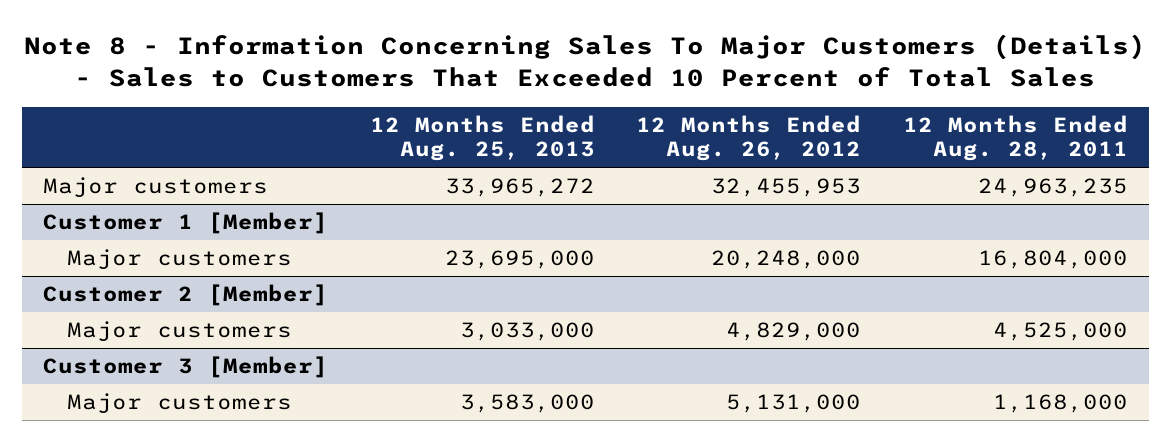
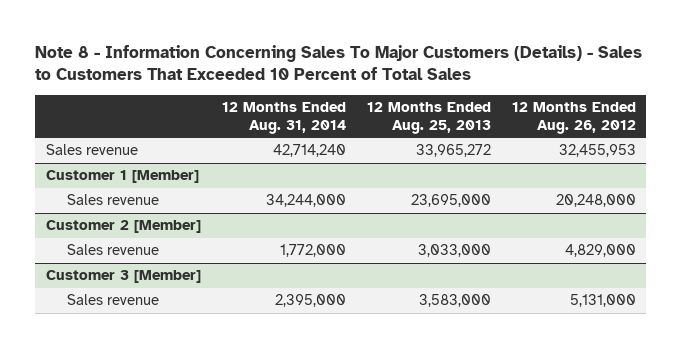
- | 12 Months Ended Aug. 25, 2013 | 12 Months Ended Aug. 26, 2012 | 12 Months Ended Aug. 28, 2011
+ | 12 Months Ended Aug. 31, 2014 | 12 Months Ended Aug. 25, 2013 | 12 Months Ended Aug. 26, 2012
- Major customers | 33,965,272 | 32,455,953 | 24,963,235
+ Sales revenue | 42,714,240 | 33,965,272 | 32,455,953
@ Customer 1 [Member]
- Major customers | 23,695,000 | 20,248,000 | 16,804,000
+ Sales revenue | 34,244,000 | 23,695,000 | 20,248,000
@ Customer 2 [Member]
- Major customers | 3,033,000 | 4,829,000 | 4,525,000
+ Sales revenue | 1,772,000 | 3,033,000 | 4,829,000
@ Customer 3 [Member]
- Major customers | 3,583,000 | 5,131,000 | 1,168,000
+ Sales revenue | 2,395,000 | 3,583,000 | 5,131,000

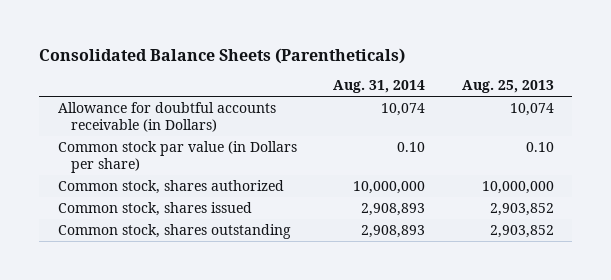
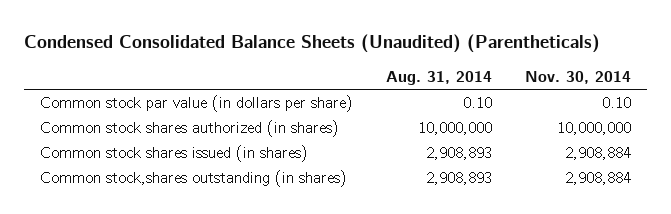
- Consolidated Balance Sheets (Parentheticals)
+ Condensed Consolidated Balance Sheets (Unaudited) (Parentheticals)
- | Aug. 31, 2014 | Aug. 25, 2013
+ | Aug. 31, 2014 | Nov. 30, 2014
- Allowance for doubtful accounts receivable (in Dollars) | 10,074 | 10,074
- Common stock par value (in Dollars per share) | 0.10 | 0.10
- Common stock, shares authorized | 10,000,000 | 10,000,000
- Common stock, shares issued | 2,908,893 | 2,903,852
- Common stock, shares outstanding | 2,908,893 | 2,903,852
+ Common stock par value (in dollars per share) | 0.10 | 0.10
+ Common stock shares authorized (in shares) | 10,000,000 | 10,000,000
+ Common stock shares issued (in shares) | 2,908,893 | 2,908,884
+ Common stock,shares outstanding (in shares) | 2,908,893 | 2,908,884

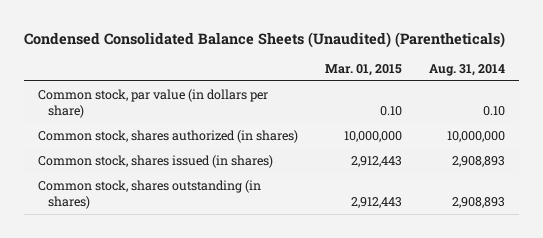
- | Aug. 31, 2014 | Nov. 30, 2014
+ | Mar. 01, 2015 | Aug. 31, 2014
- Common stock par value (in dollars per share) | 0.10 | 0.10
- Common stock shares authorized (in shares) | 10,000,000 | 10,000,000
- Common stock shares issued (in shares) | 2,908,893 | 2,908,884
- Common stock,shares outstanding (in shares) | 2,908,893 | 2,908,884
+ Common stock, par value (in dollars per share) | 0.10 | 0.10
+ Common stock, shares authorized (in shares) | 10,000,000 | 10,000,000
+ Common stock, shares issued (in shares) | 2,912,443 | 2,908,893
+ Common stock, shares outstanding (in shares) | 2,912,443 | 2,908,893

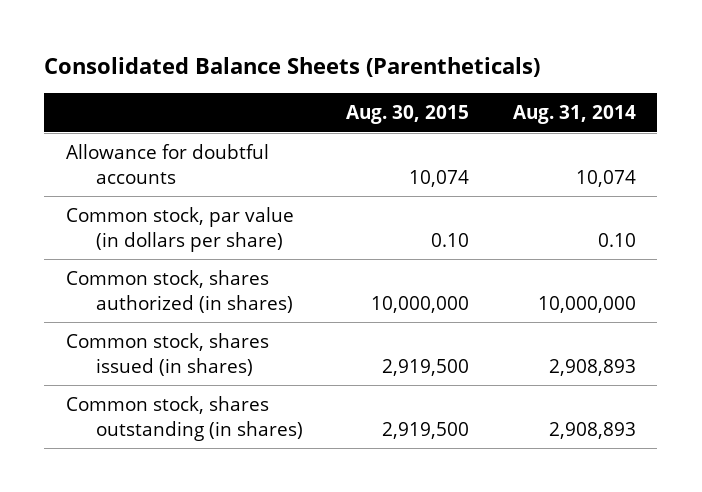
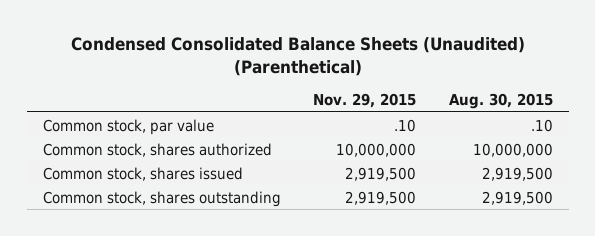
- Consolidated Balance Sheets (Parentheticals)
+ Condensed Consolidated Balance Sheets (Unaudited) (Parenthetical)
- | Aug. 30, 2015 | Aug. 31, 2014
+ | Nov. 29, 2015 | Aug. 30, 2015
- Allowance for doubtful accounts | 10,074 | 10,074
- Common stock, par value (in dollars per share) | 0.10 | 0.10
- Common stock, shares authorized (in shares) | 10,000,000 | 10,000,000
- Common stock, shares issued (in shares) | 2,919,500 | 2,908,893
- Common stock, shares outstanding (in shares) | 2,919,500 | 2,908,893
+ Common stock, par value | .10 | .10
+ Common stock, shares authorized | 10,000,000 | 10,000,000
+ Common stock, shares issued | 2,919,500 | 2,919,500
+ Common stock, shares outstanding | 2,919,500 | 2,919,500

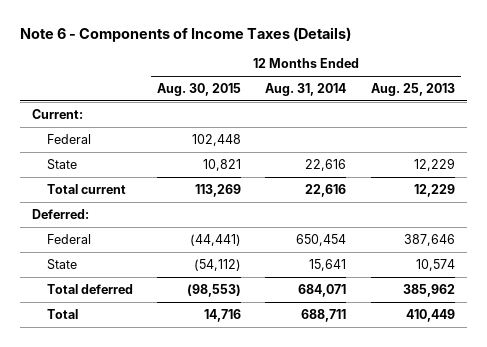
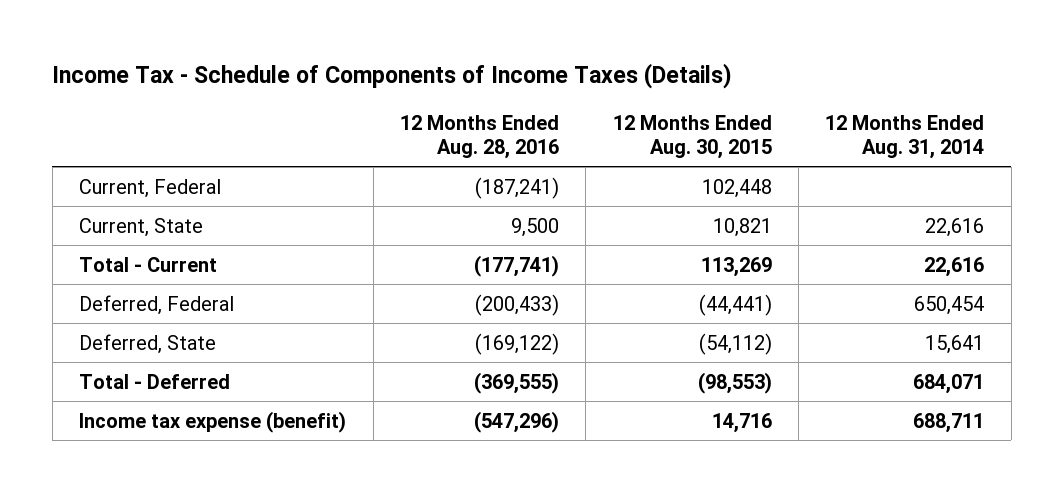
- Note 6 - Components of Income Taxes (Details)
+ Income Tax - Schedule of Components of Income Taxes (Details)
- | 12 Months Ended Aug. 30, 2015 | 12 Months Ended Aug. 31, 2014 | 12 Months Ended Aug. 25, 2013
+ | 12 Months Ended Aug. 28, 2016 | 12 Months Ended Aug. 30, 2015 | 12 Months Ended Aug. 31, 2014
- Current:
- Federal | 102,448 | |
- State | 10,821 | 22,616 | 12,229
- Total current | 113,269 | 22,616 | 12,229
- Deferred:
- Federal | (44,441) | 650,454 | 387,646
- State | (54,112) | 15,641 | 10,574
- Total deferred | (98,553) | 684,071 | 385,962
- Total | 14,716 | 688,711 | 410,449
+ Current, Federal | (187,241) | 102,448 |
+ Current, State | 9,500 | 10,821 | 22,616
+ Total - Current | (177,741) | 113,269 | 22,616
+ Deferred, Federal | (200,433) | (44,441) | 650,454
+ Deferred, State | (169,122) | (54,112) | 15,641
+ Total - Deferred | (369,555) | (98,553) | 684,071
+ Income tax expense (benefit) | (547,296) | 14,716 | 688,711

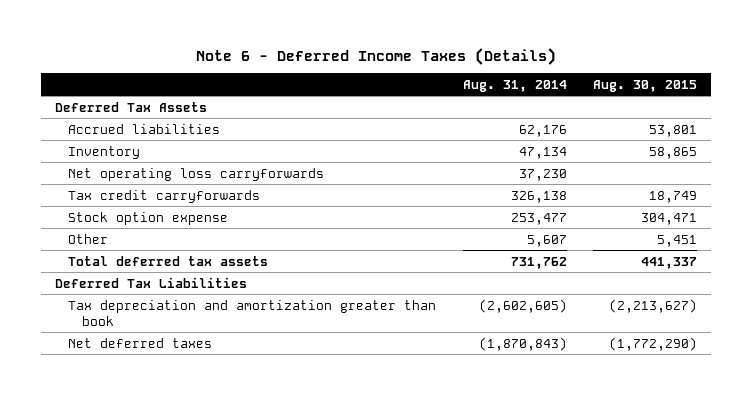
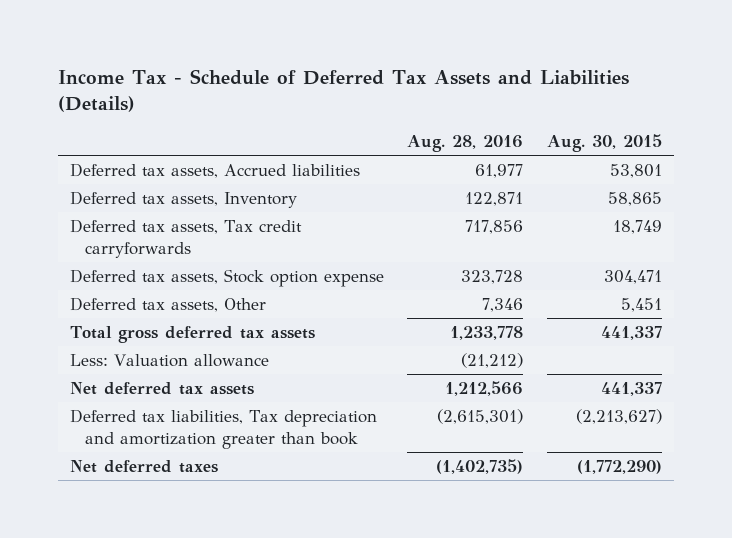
- Note 6 - Deferred Income Taxes (Details)
+ Income Tax - Schedule of Deferred Tax Assets and Liabilities (Details)
- | Aug. 31, 2014 | Aug. 30, 2015
+ | Aug. 28, 2016 | Aug. 30, 2015
- Deferred Tax Assets
- Accrued liabilities | 62,176 | 53,801
- Inventory | 47,134 | 58,865
- Net operating loss carryforwards | 37,230 |
- Tax credit carryforwards | 326,138 | 18,749
- Stock option expense | 253,477 | 304,471
- Other | 5,607 | 5,451
- Total deferred tax assets | 731,762 | 441,337
- Deferred Tax Liabilities
- Tax depreciation and amortization greater than book | (2,602,605) | (2,213,627)
+ Deferred tax assets, Accrued liabilities | 61,977 | 53,801
+ Deferred tax assets, Inventory | 122,871 | 58,865
+ Deferred tax assets, Tax credit carryforwards | 717,856 | 18,749
+ Deferred tax assets, Stock option expense | 323,728 | 304,471
+ Deferred tax assets, Other | 7,346 | 5,451
+ Total gross deferred tax assets | 1,233,778 | 441,337
+ Less: Valuation allowance | (21,212) |
+ Net deferred tax assets | 1,212,566 | 441,337
+ Deferred tax liabilities, Tax depreciation and amortization greater than book | (2,615,301) | (2,213,627)

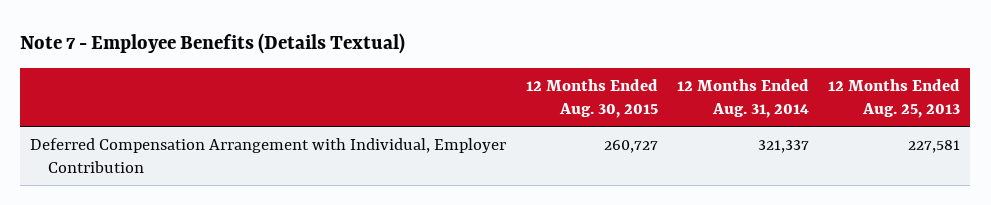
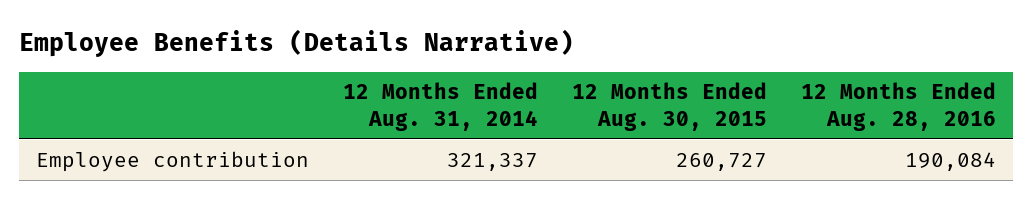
- Note 7 - Employee Benefits (Details Textual)
+ Employee Benefits (Details Narrative)
- | 12 Months Ended Aug. 30, 2015 | 12 Months Ended Aug. 31, 2014 | 12 Months Ended Aug. 25, 2013
+ | 12 Months Ended Aug. 31, 2014 | 12 Months Ended Aug. 30, 2015 | 12 Months Ended Aug. 28, 2016
- Deferred Compensation Arrangement with Individual, Employer Contribution | 260,727 | 321,337 | 227,581
+ Employee contribution | 321,337 | 260,727 | 190,084

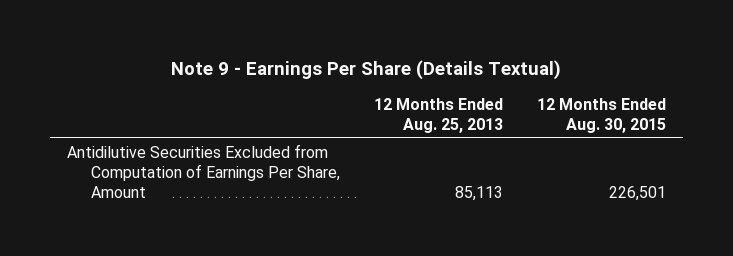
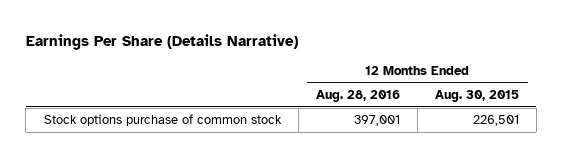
- Note 9 - Earnings Per Share (Details Textual)
+ Earnings Per Share (Details Narrative)
- | 12 Months Ended Aug. 25, 2013 | 12 Months Ended Aug. 30, 2015
+ | 12 Months Ended Aug. 28, 2016 | 12 Months Ended Aug. 30, 2015
- Antidilutive Securities Excluded from Computation of Earnings Per Share, Amount | 85,113 | 226,501
+ Stock options purchase of common stock | 397,001 | 226,501

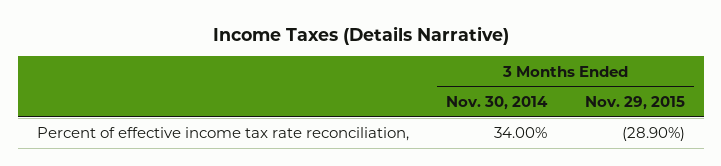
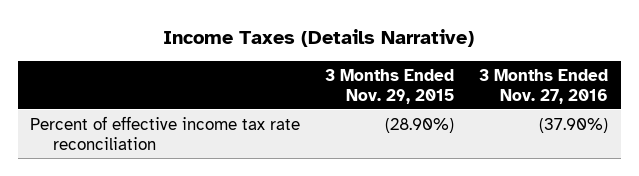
- | 3 Months Ended Nov. 30, 2014 | 3 Months Ended Nov. 29, 2015
+ | 3 Months Ended Nov. 29, 2015 | 3 Months Ended Nov. 27, 2016
- Percent of effective income tax rate reconciliation, | 34.00% | (28.90%)
+ Percent of effective income tax rate reconciliation | (28.90%) | (37.90%)

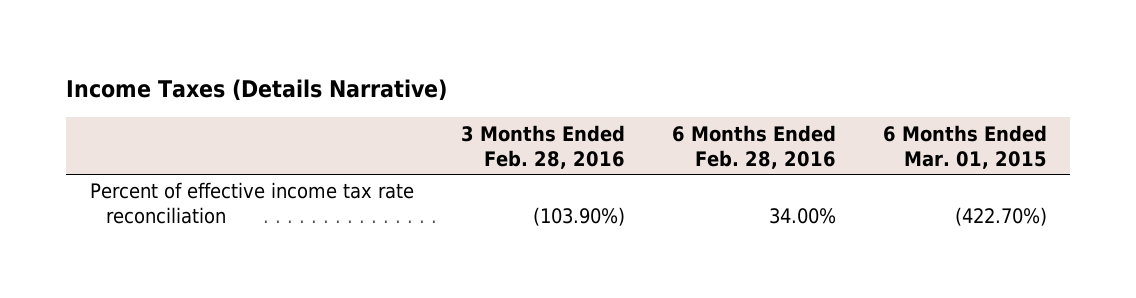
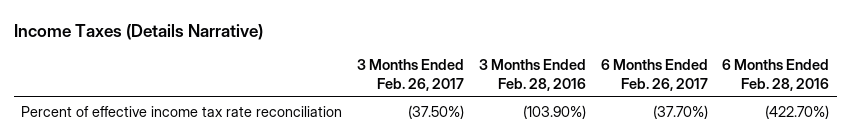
- | 3 Months Ended Feb. 28, 2016 | 6 Months Ended Feb. 28, 2016 | 6 Months Ended Mar. 01, 2015
+ | 3 Months Ended Feb. 26, 2017 | 3 Months Ended Feb. 28, 2016 | 6 Months Ended Feb. 26, 2017 | 6 Months Ended Feb. 28, 2016
- Percent of effective income tax rate reconciliation | (103.90%) | 34.00% | (422.70%)
+ Percent of effective income tax rate reconciliation | (37.50%) | (103.90%) | (37.70%) | (422.70%)

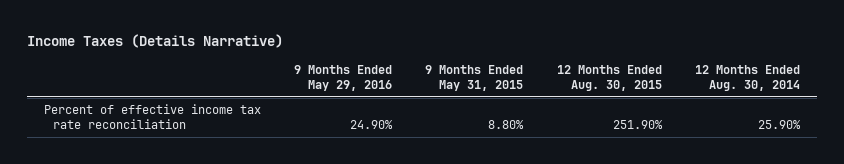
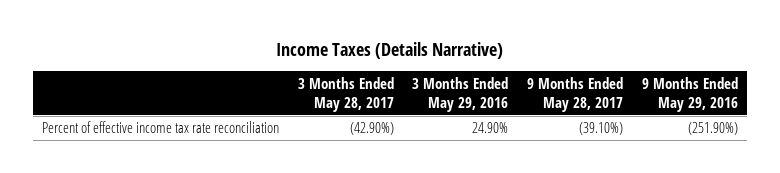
- | 9 Months Ended May 29, 2016 | 9 Months Ended May 31, 2015 | 12 Months Ended Aug. 30, 2015 | 12 Months Ended Aug. 30, 2014
+ | 3 Months Ended May 28, 2017 | 3 Months Ended May 29, 2016 | 9 Months Ended May 28, 2017 | 9 Months Ended May 29, 2016
- Percent of effective income tax rate reconciliation | 24.90% | 8.80% | 251.90% | 25.90%
+ Percent of effective income tax rate reconciliation | (42.90%) | 24.90% | (39.10%) | (251.90%)

